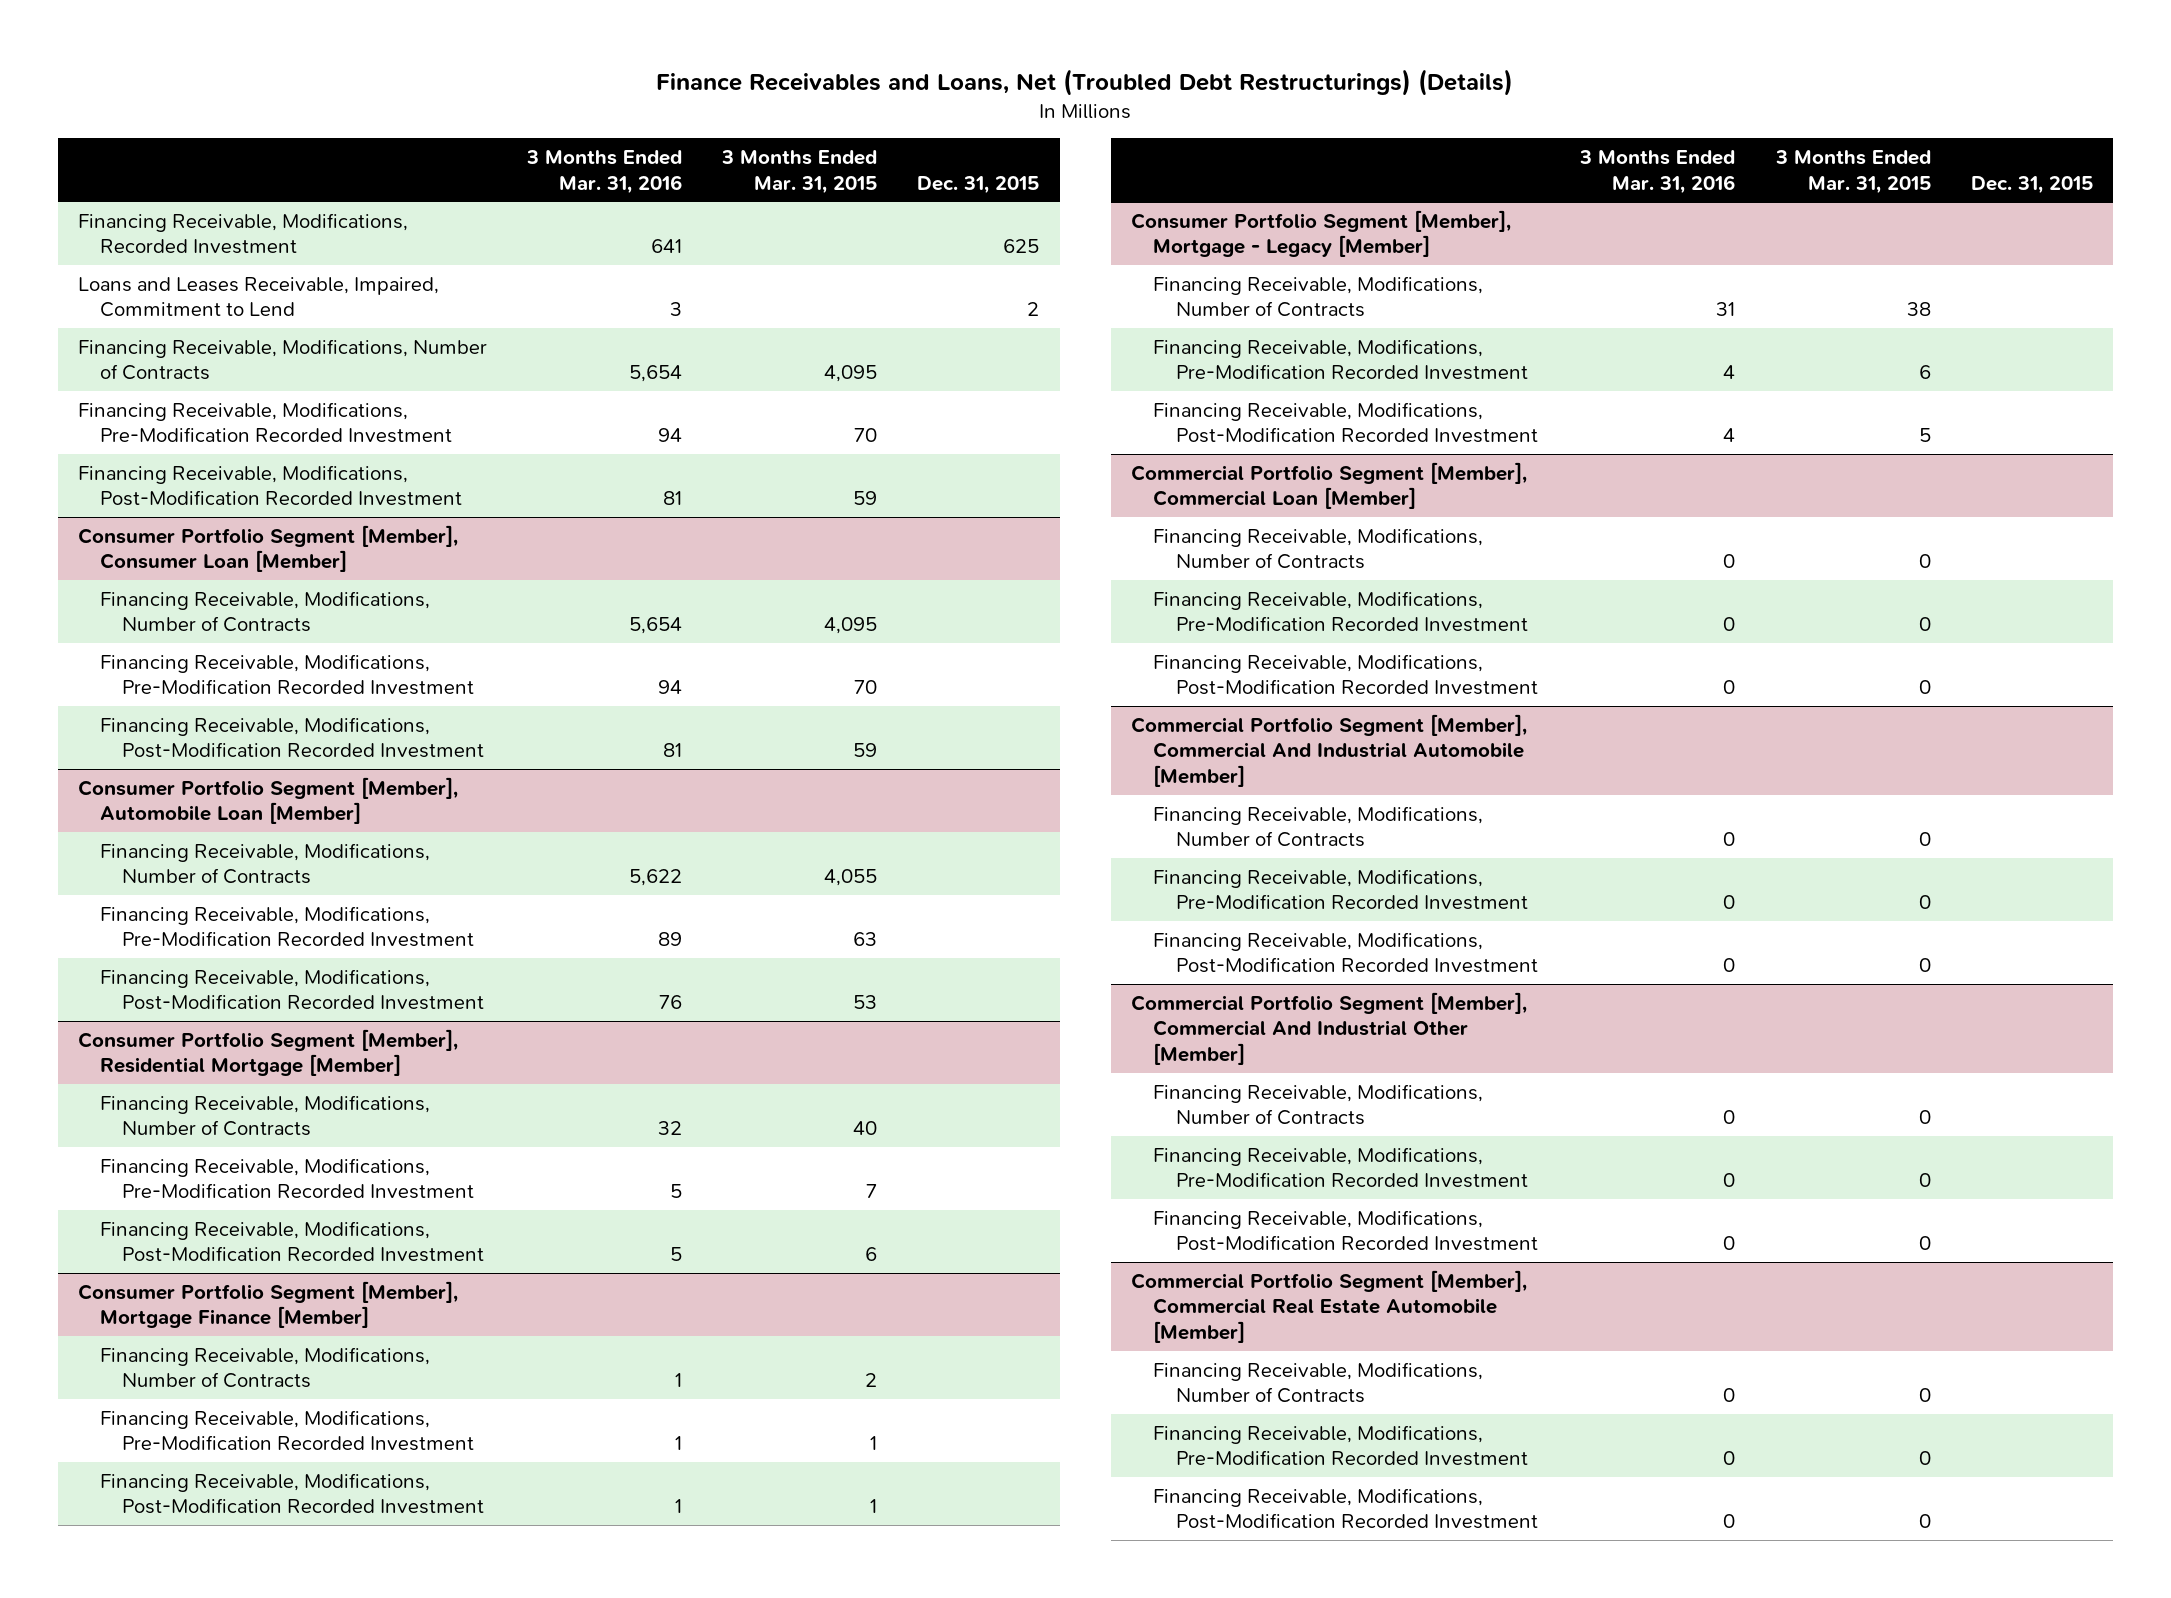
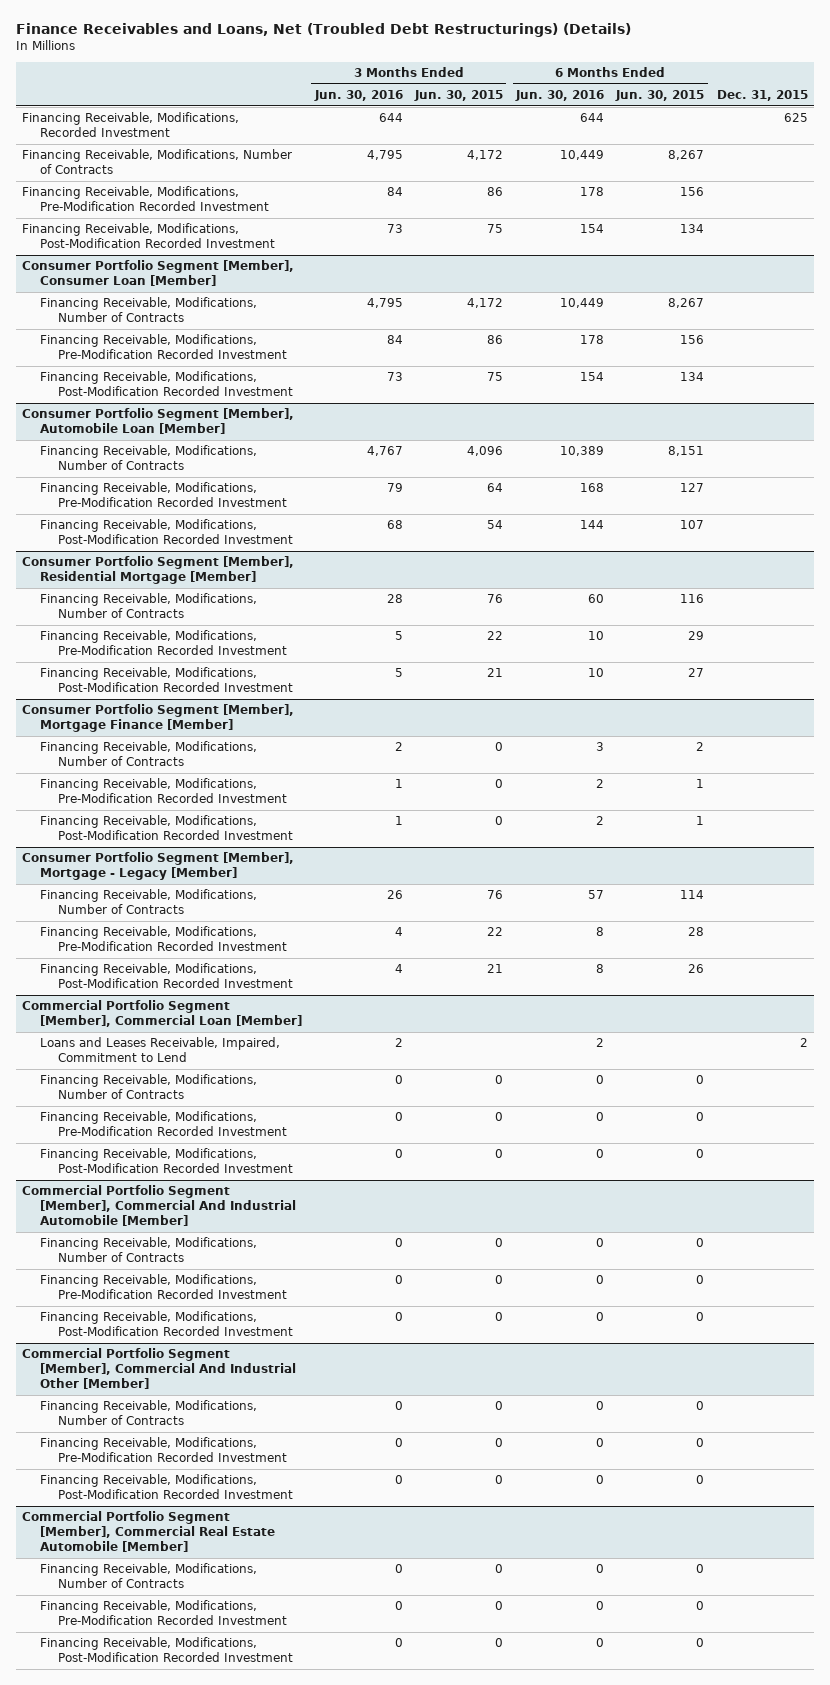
- | 3 Months Ended Mar. 31, 2016 | 3 Months Ended Mar. 31, 2015 | Dec. 31, 2015
+ | 3 Months Ended Jun. 30, 2016 | 3 Months Ended Jun. 30, 2015 | 6 Months Ended Jun. 30, 2016 | 6 Months Ended Jun. 30, 2015 | Dec. 31, 2015
- Loans and Leases Receivable, Impaired, Commitment to Lend | 3 | | 2
@ Commercial Portfolio Segment [Member], Commercial Loan [Member]
+ Loans and Leases Receivable, Impaired, Commitment to Lend | 2 | | 2 | | 2

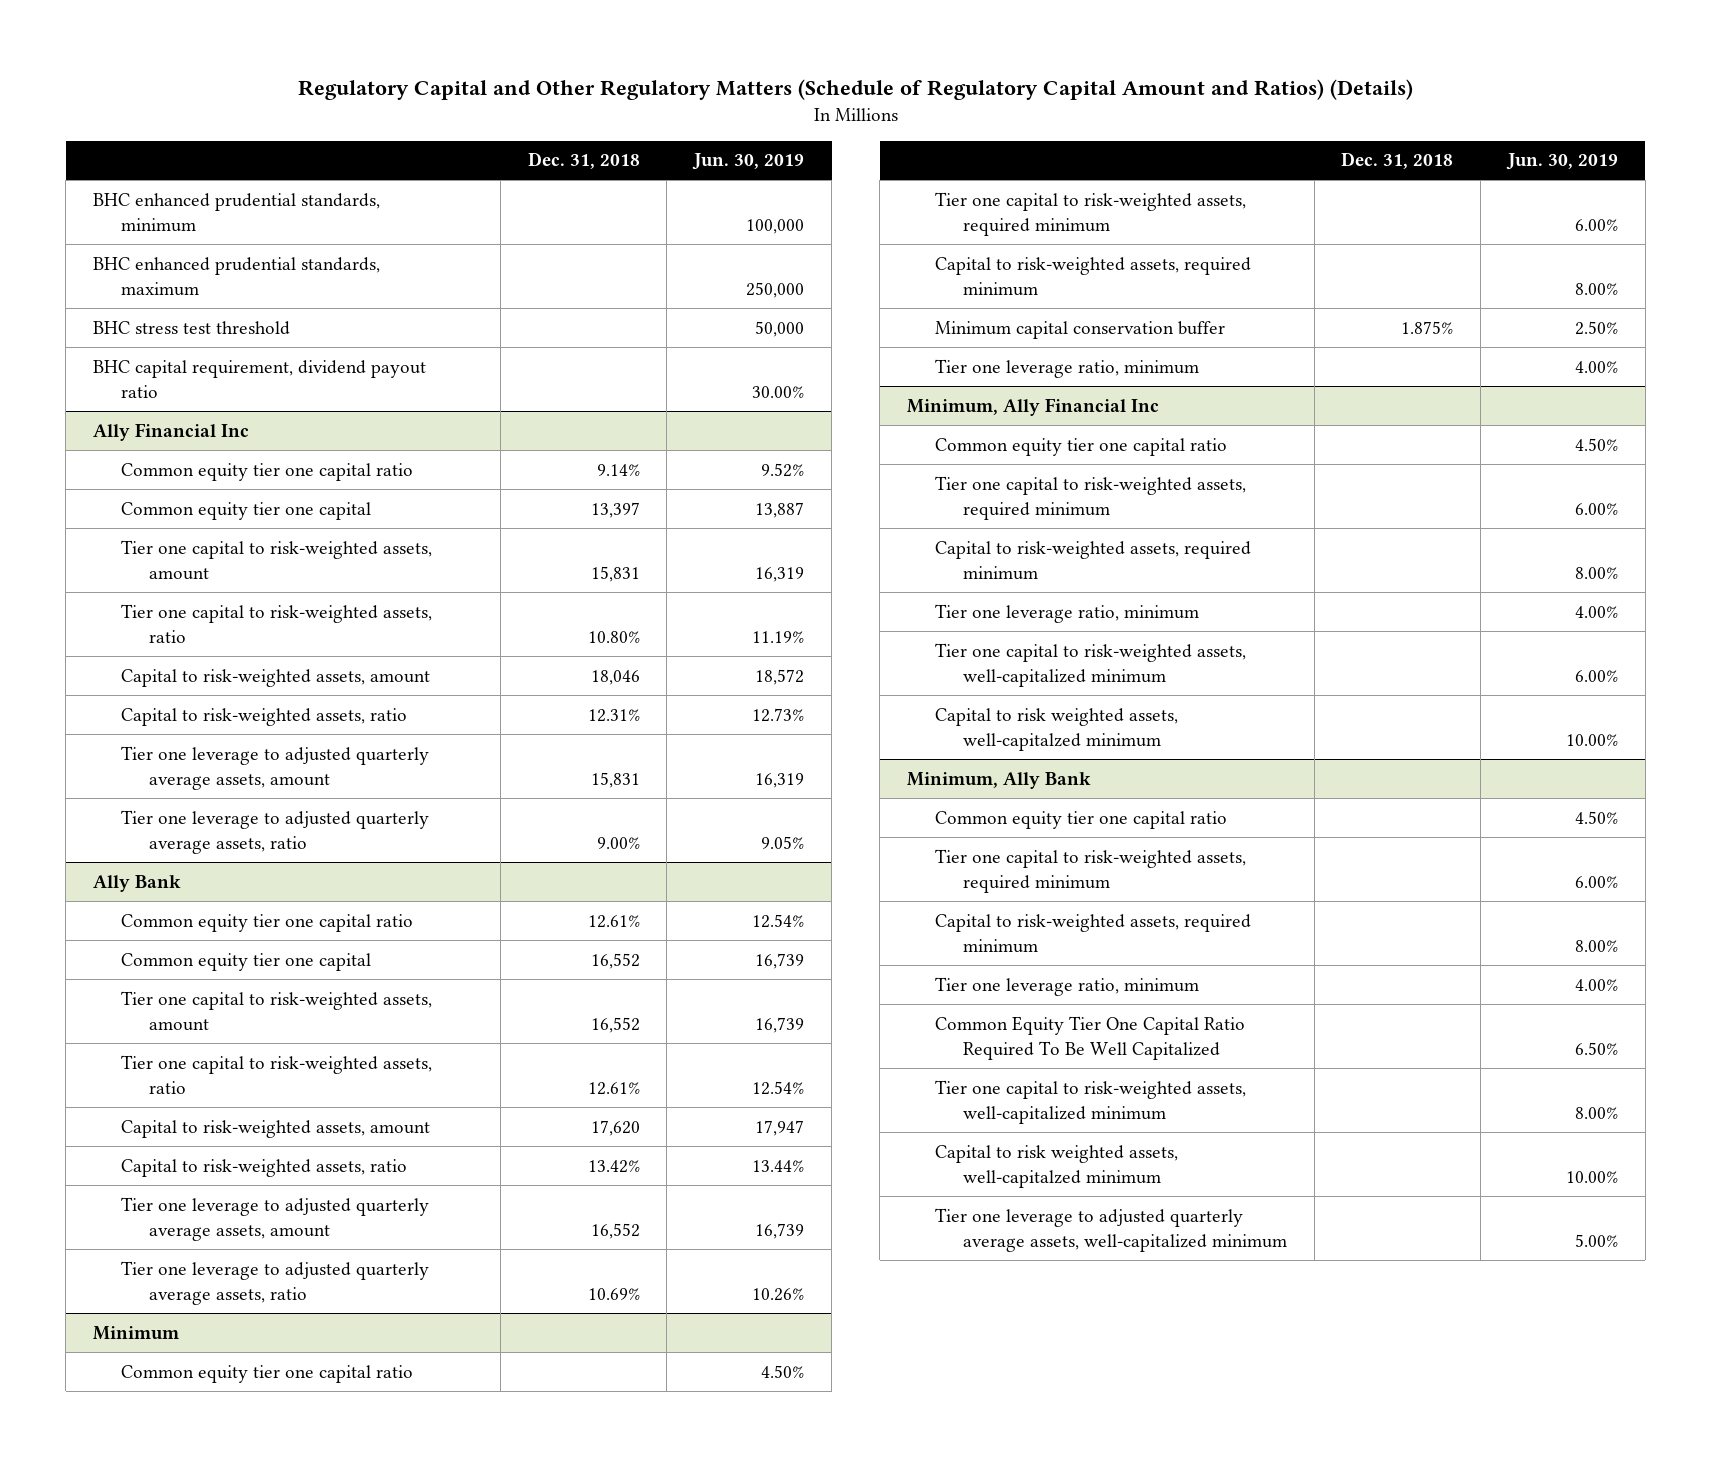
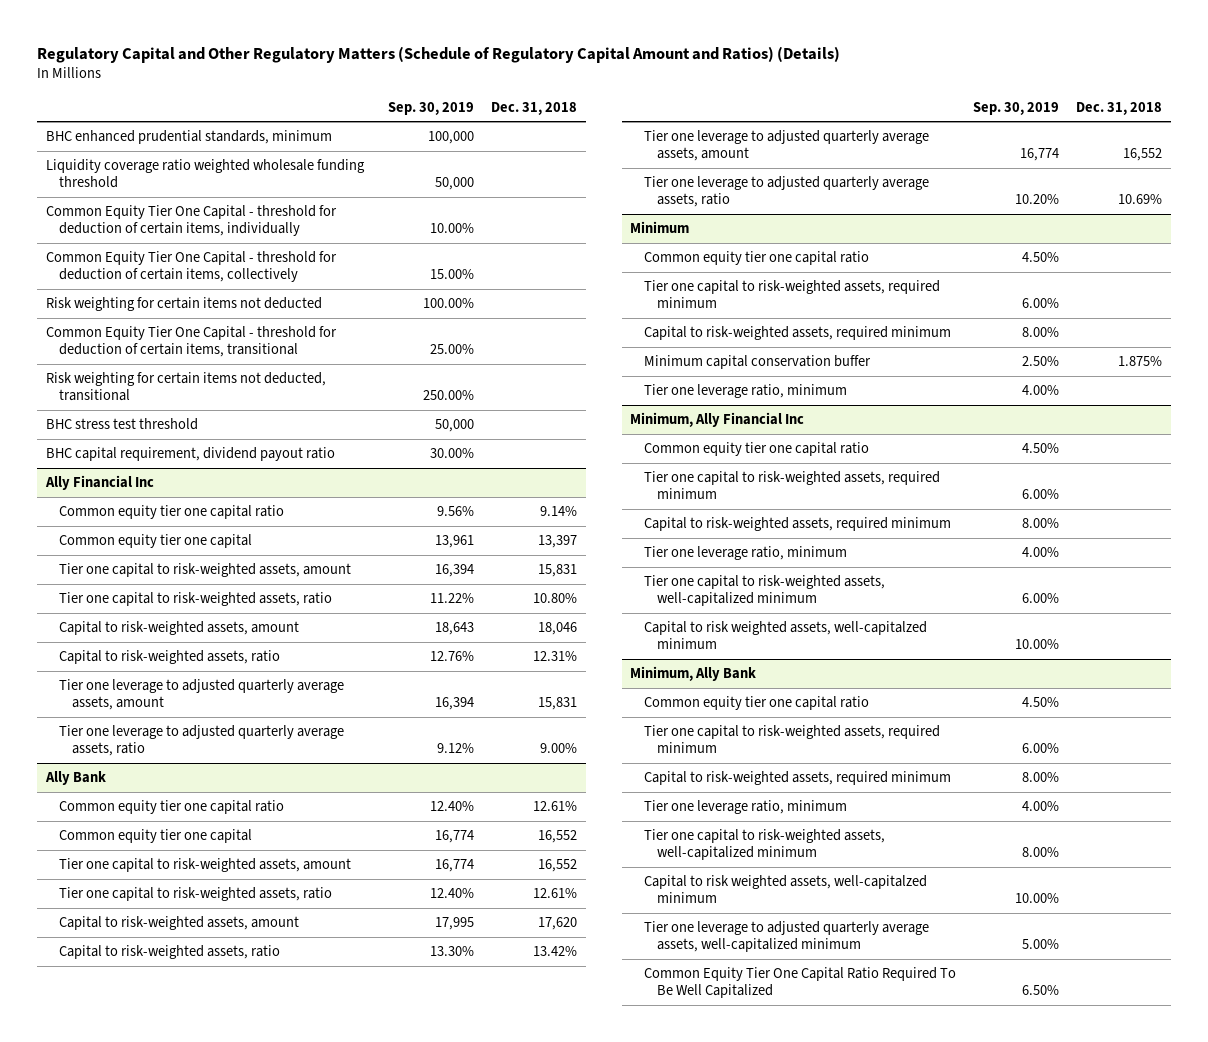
- | Dec. 31, 2018 | Jun. 30, 2019
+ | Sep. 30, 2019 | Dec. 31, 2018
- BHC enhanced prudential standards, maximum | | 250,000
+ Liquidity coverage ratio weighted wholesale funding threshold | 50,000 |
+ Common Equity Tier One Capital - threshold for deduction of certain items, individually | 10.00% |
+ Common Equity Tier One Capital - threshold for deduction of certain items, collectively | 15.00% |
+ Risk weighting for certain items not deducted | 100.00% |
+ Common Equity Tier One Capital - threshold for deduction of certain items, transitional | 25.00% |
+ Risk weighting for certain items not deducted, transitional | 250.00% |
@ Minimum, Ally Bank
moved down: Common Equity Tier One Capital Ratio Required To Be Well Capitalized | 6.50% |

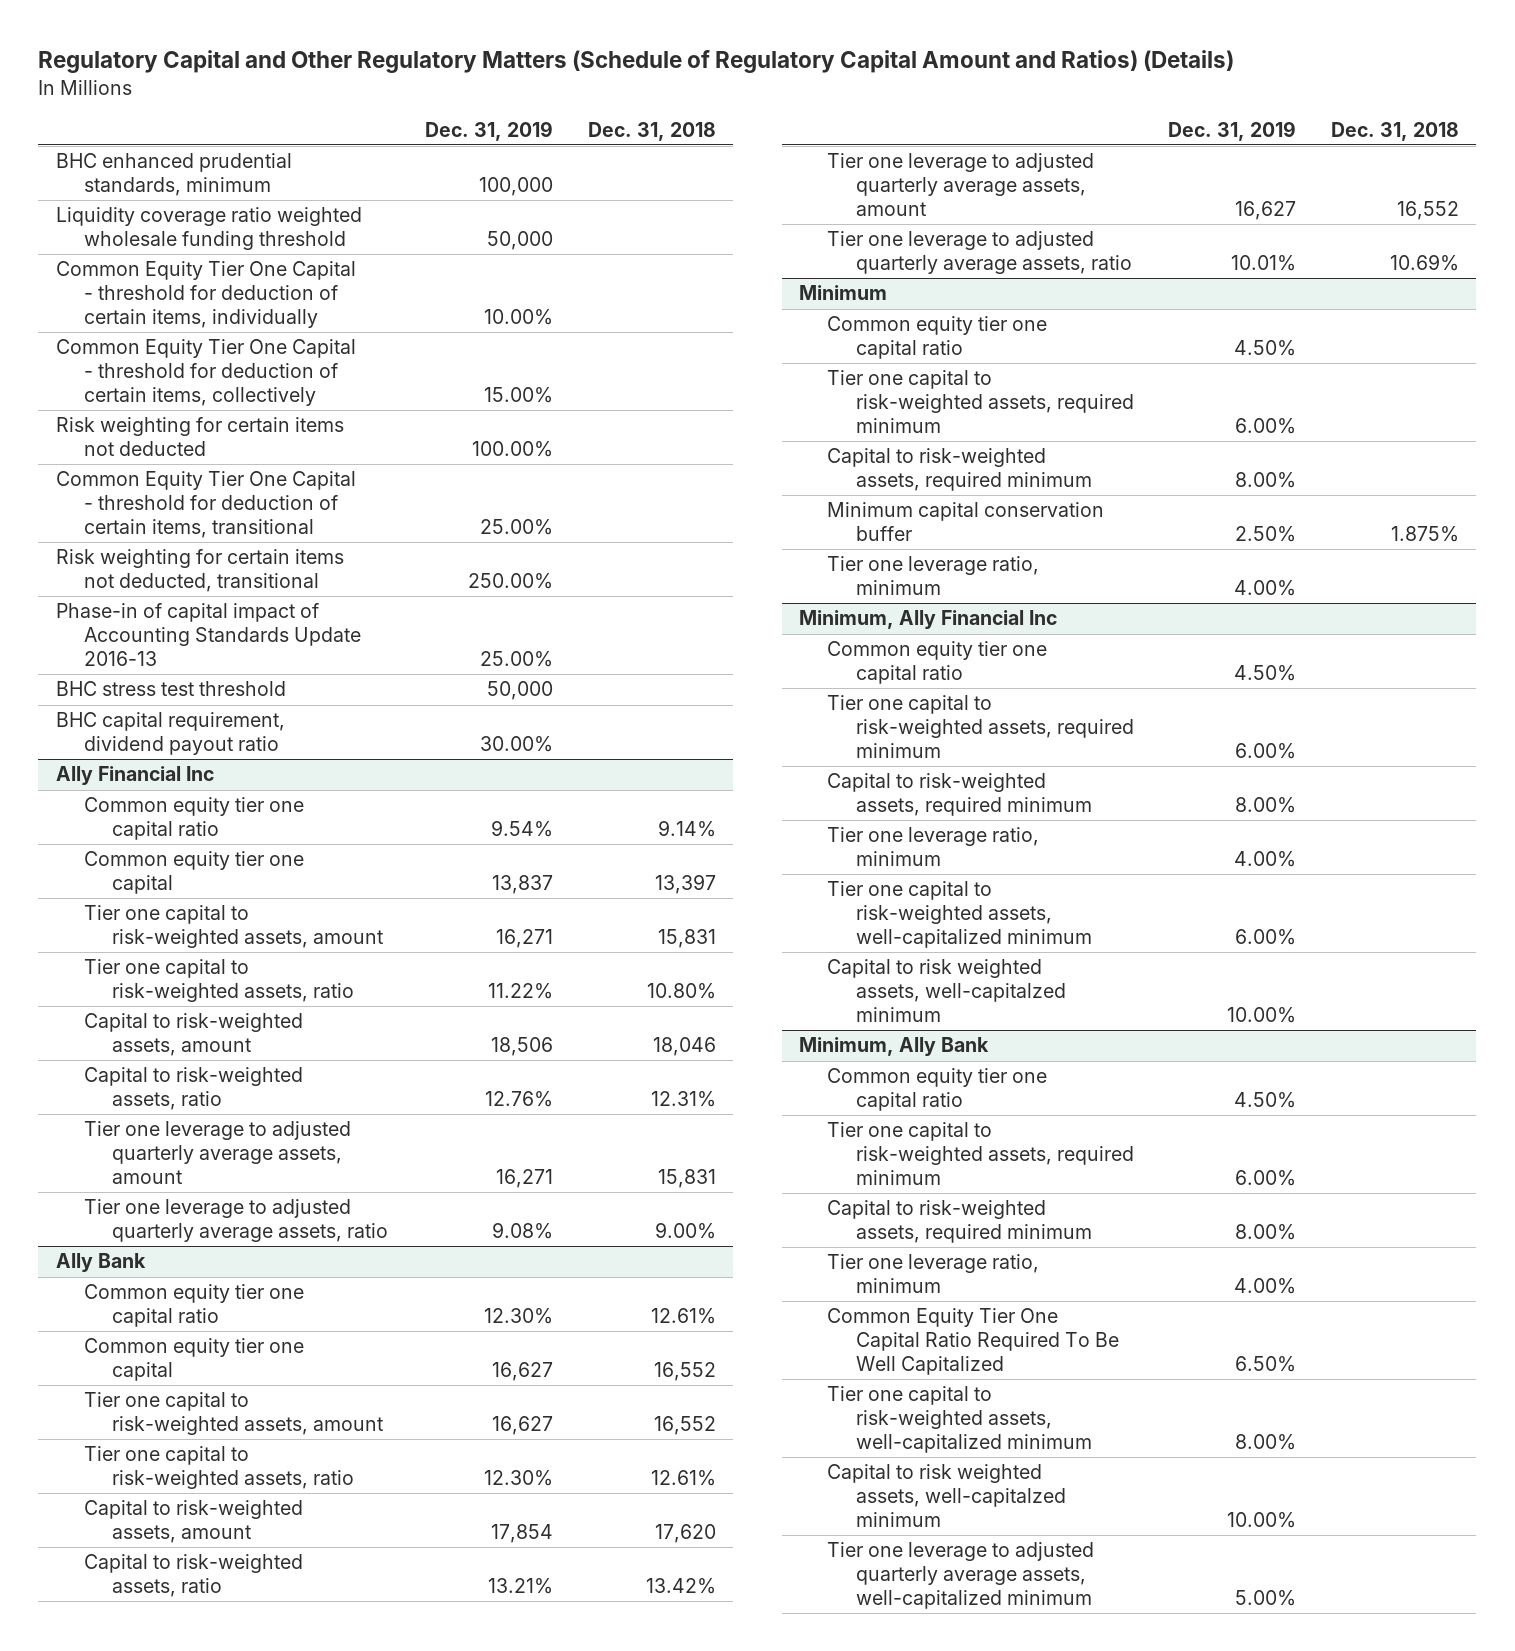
- | Sep. 30, 2019 | Dec. 31, 2018
+ | Dec. 31, 2019 | Dec. 31, 2018
+ Phase-in of capital impact of Accounting Standards Update 2016-13 | 25.00% |
@ Minimum, Ally Bank
moved up: Common Equity Tier One Capital Ratio Required To Be Well Capitalized | 6.50% |

